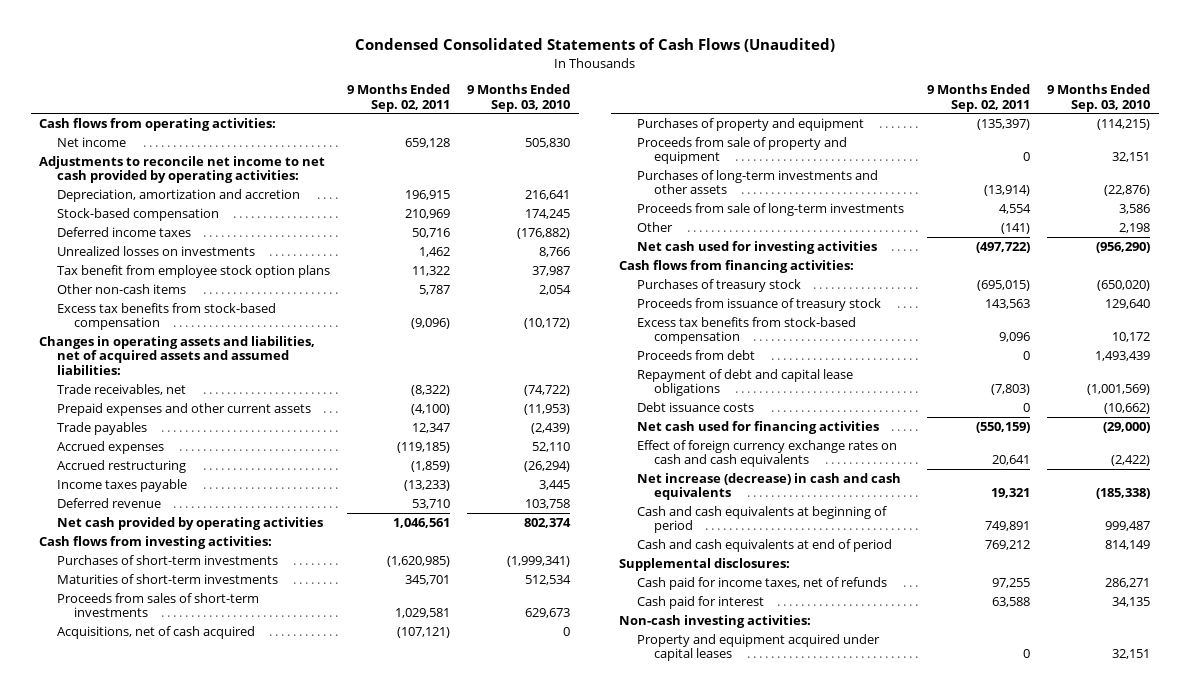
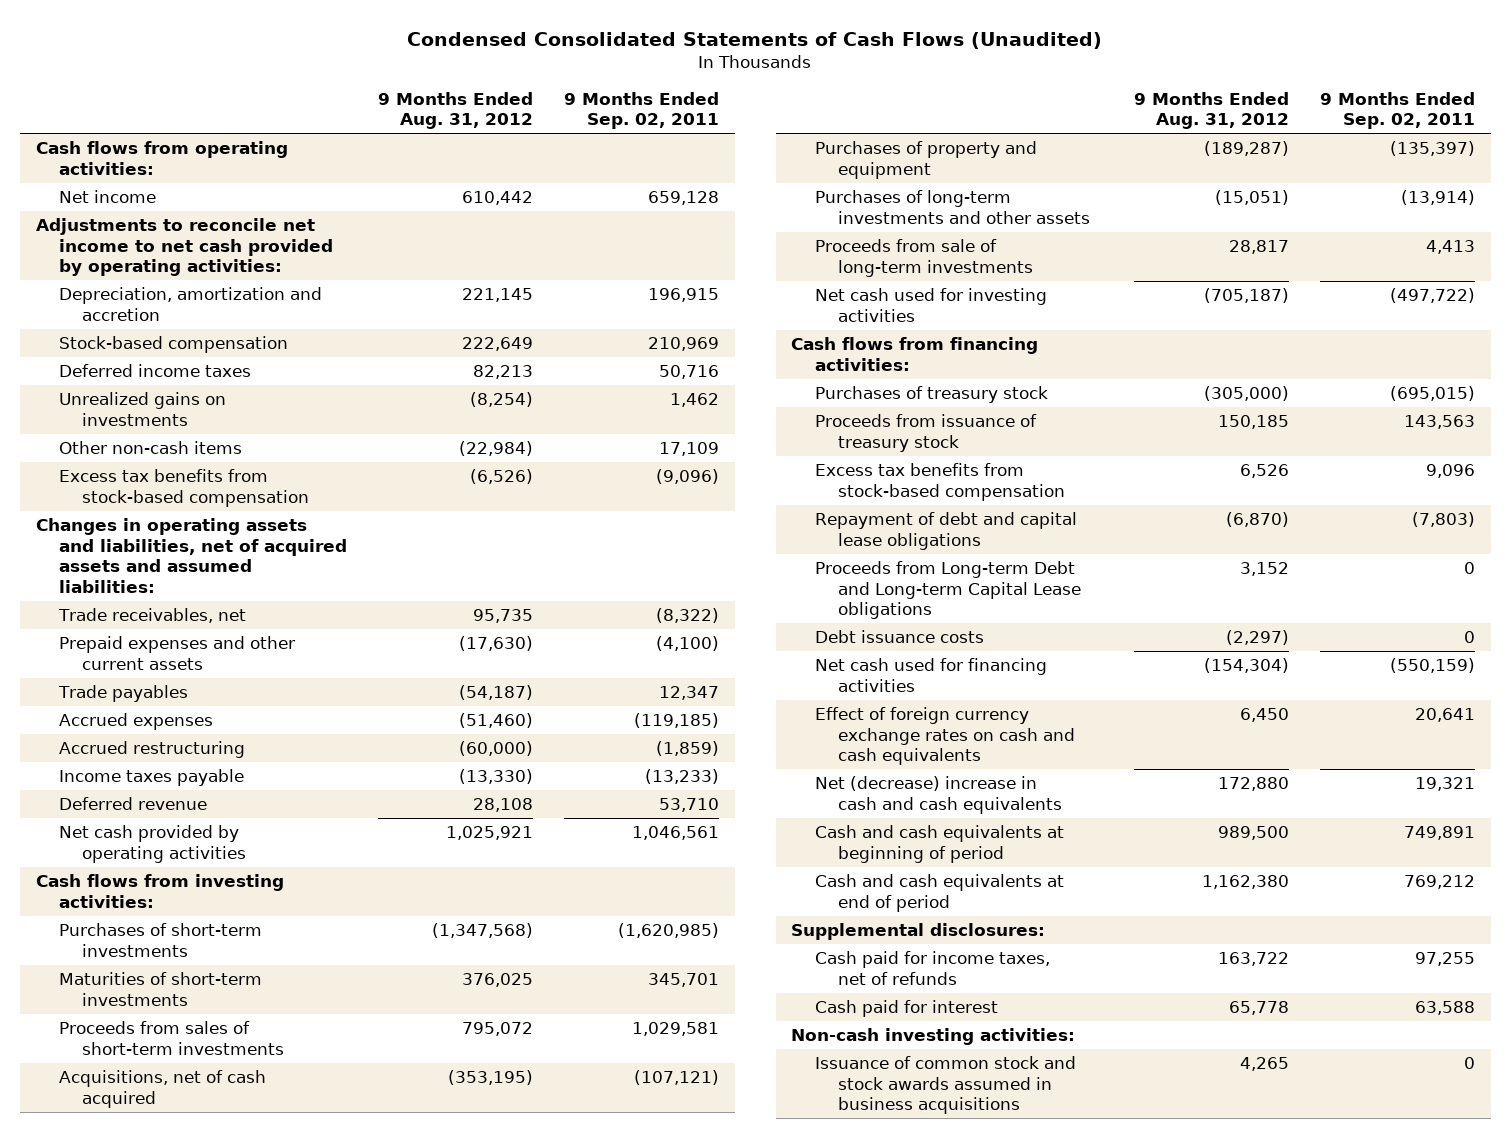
- | 9 Months Ended Sep. 02, 2011 | 9 Months Ended Sep. 03, 2010
+ | 9 Months Ended Aug. 31, 2012 | 9 Months Ended Sep. 02, 2011
- Unrealized losses on investments | 1,462 | 8,766
- Tax benefit from employee stock option plans | 11,322 | 37,987
- Other non-cash items | 5,787 | 2,054
+ Unrealized gains on investments | (8,254) | 1,462
+ Other non-cash items | (22,984) | 17,109
- Proceeds from sale of property and equipment | 0 | 32,151
- Proceeds from sale of long-term investments | 4,554 | 3,586
- Other | (141) | 2,198
+ Proceeds from sale of long-term investments | 28,817 | 4,413
- Proceeds from debt | 0 | 1,493,439
+ Proceeds from Long-term Debt and Long-term Capital Lease obligations | 3,152 | 0
- Net increase (decrease) in cash and cash equivalents | 19,321 | (185,338)
+ Net (decrease) increase in cash and cash equivalents | 172,880 | 19,321
- Property and equipment acquired under capital leases | 0 | 32,151
+ Issuance of common stock and stock awards assumed in business acquisitions | 4,265 | 0

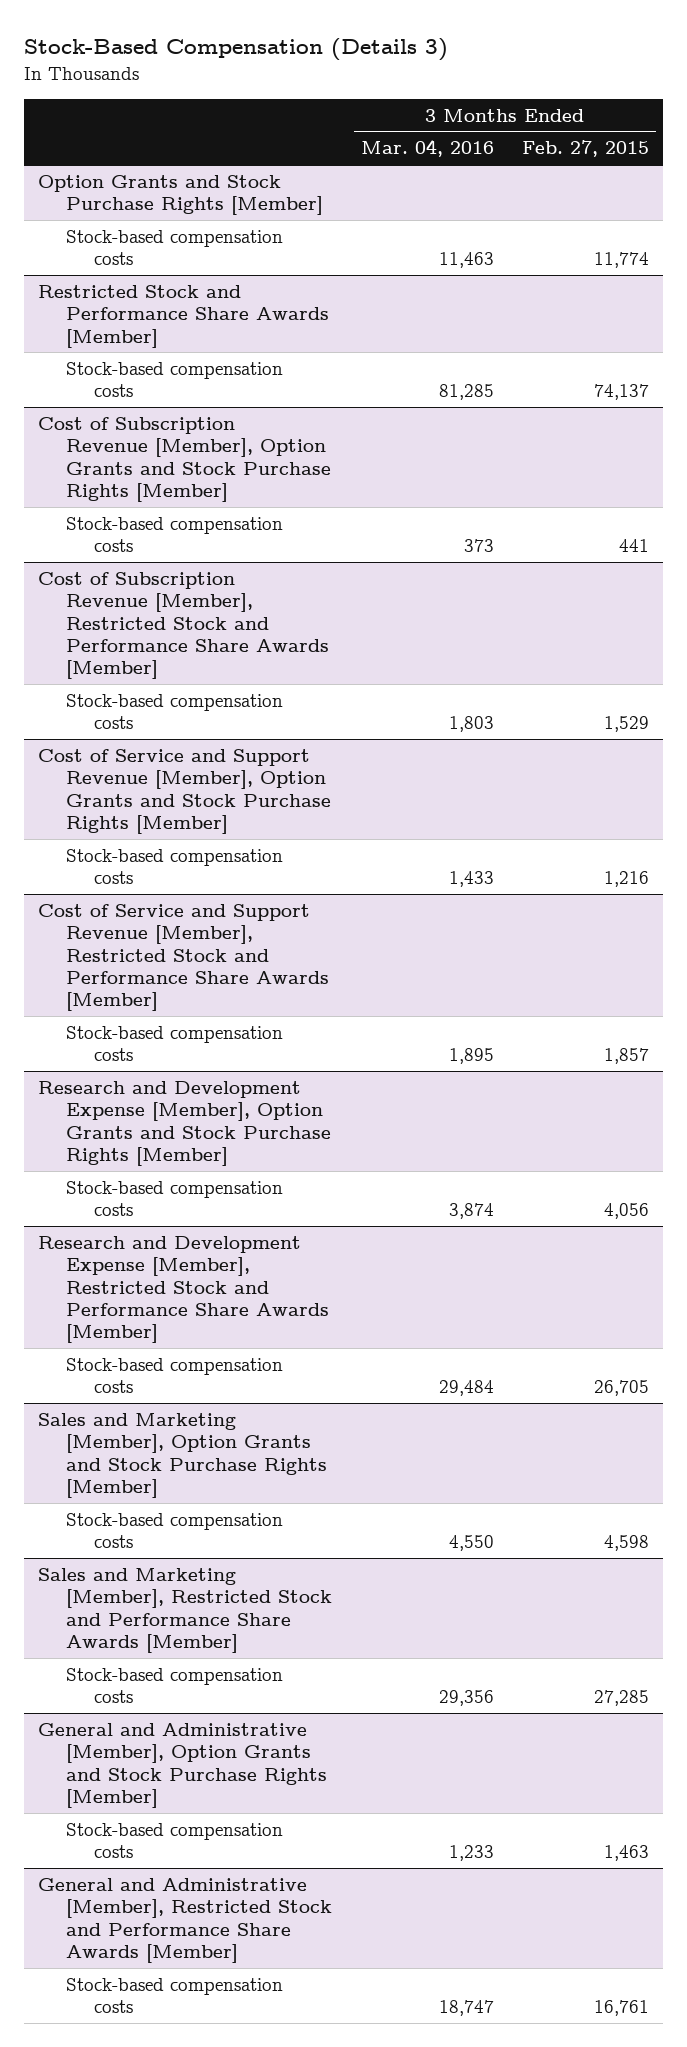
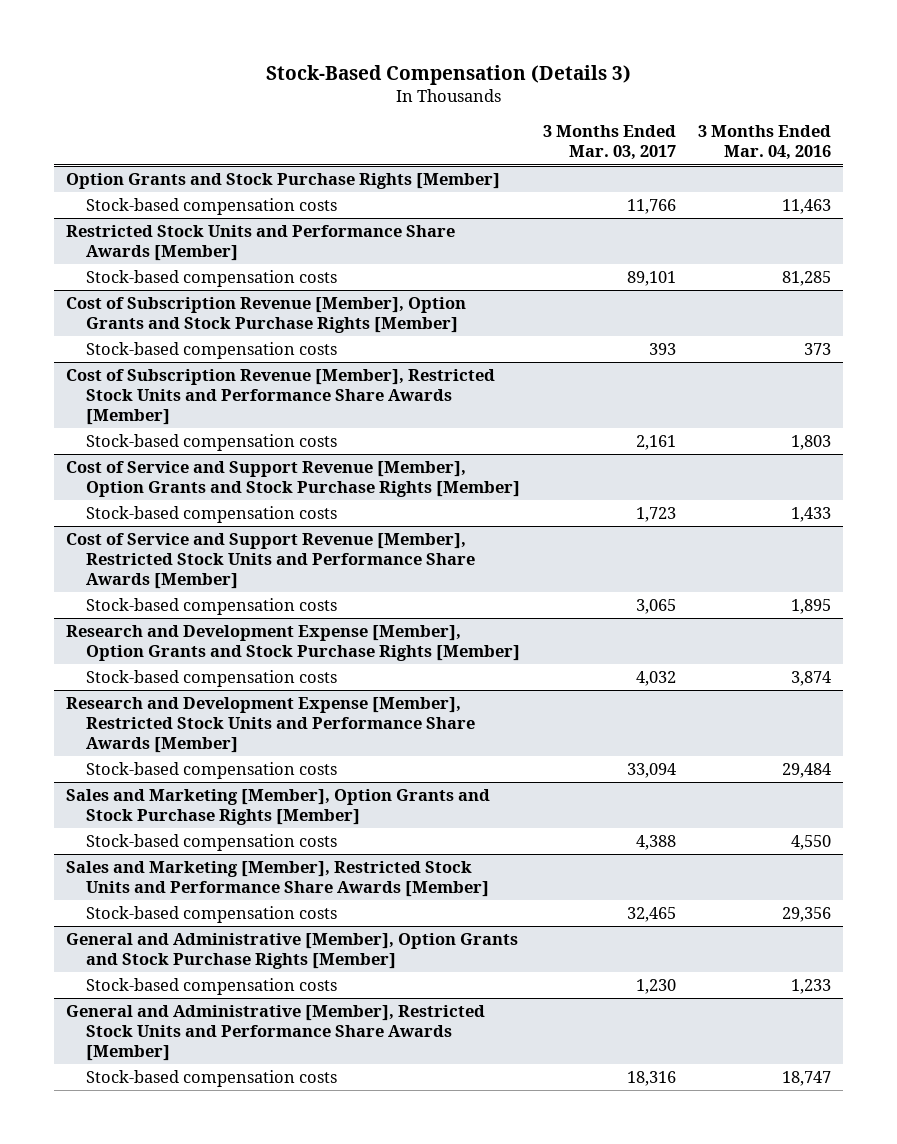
- | 3 Months Ended Mar. 04, 2016 | 3 Months Ended Feb. 27, 2015
+ | 3 Months Ended Mar. 03, 2017 | 3 Months Ended Mar. 04, 2016
- Restricted Stock and Performance Share Awards [Member]
+ Restricted Stock Units and Performance Share Awards [Member]
- Cost of Subscription Revenue [Member], Restricted Stock and Performance Share Awards [Member]
+ Cost of Subscription Revenue [Member], Restricted Stock Units and Performance Share Awards [Member]
- Cost of Service and Support Revenue [Member], Restricted Stock and Performance Share Awards [Member]
+ Cost of Service and Support Revenue [Member], Restricted Stock Units and Performance Share Awards [Member]
- Research and Development Expense [Member], Restricted Stock and Performance Share Awards [Member]
+ Research and Development Expense [Member], Restricted Stock Units and Performance Share Awards [Member]
- Sales and Marketing [Member], Restricted Stock and Performance Share Awards [Member]
+ Sales and Marketing [Member], Restricted Stock Units and Performance Share Awards [Member]
- General and Administrative [Member], Restricted Stock and Performance Share Awards [Member]
+ General and Administrative [Member], Restricted Stock Units and Performance Share Awards [Member]

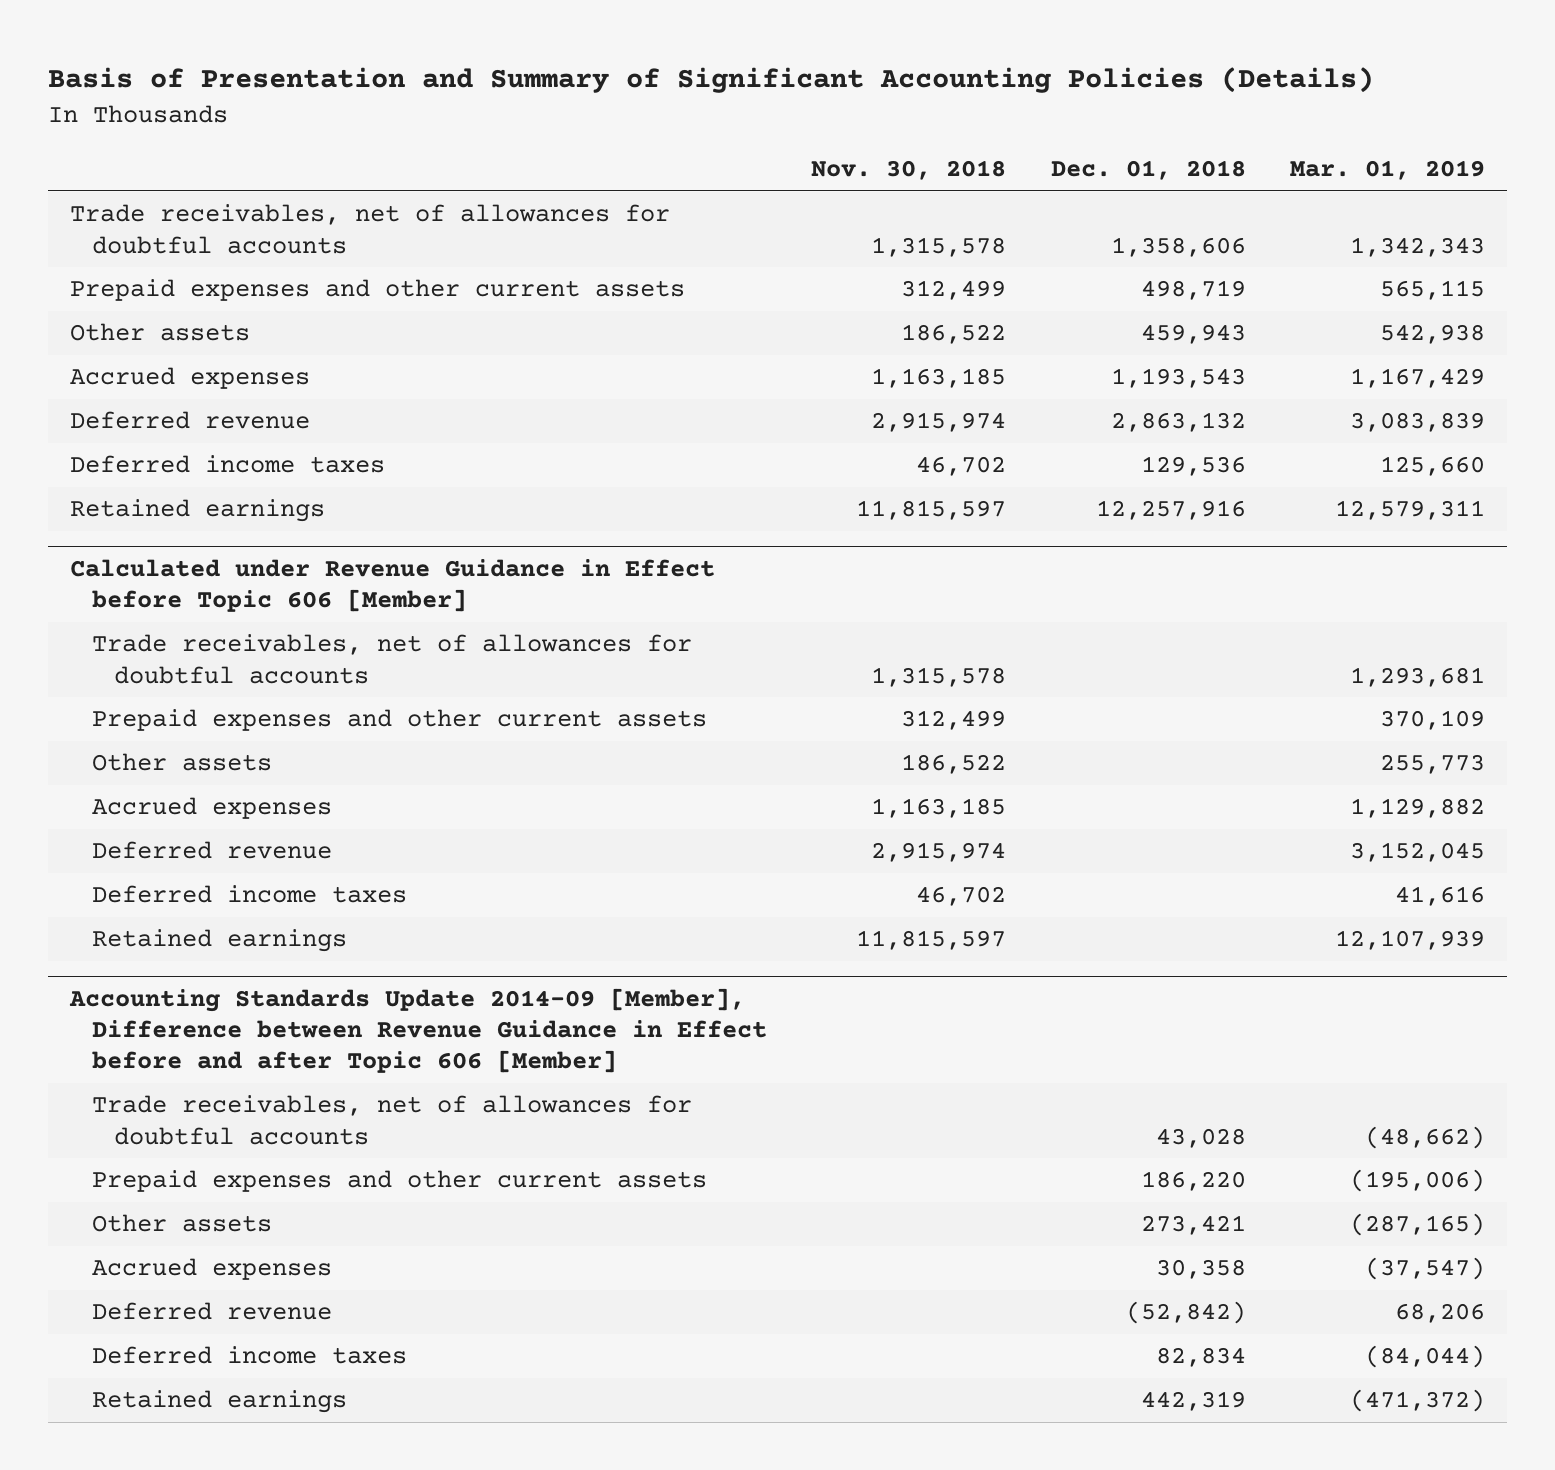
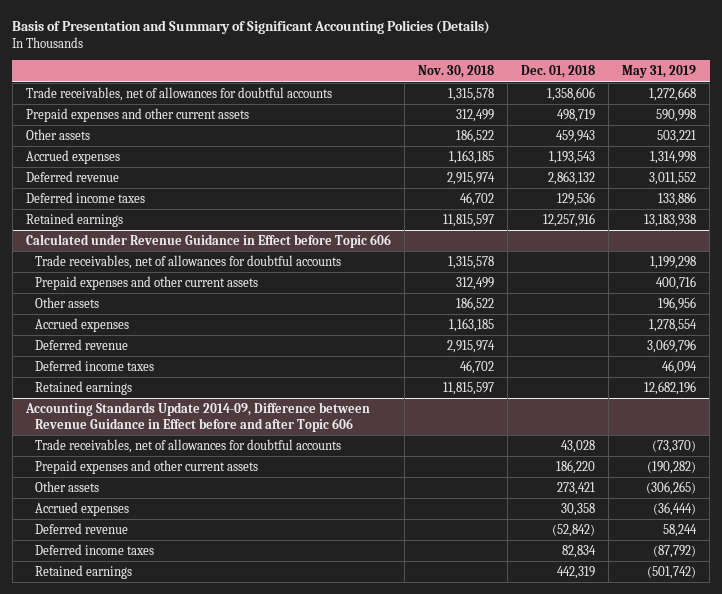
- | Nov. 30, 2018 | Dec. 01, 2018 | Mar. 01, 2019
+ | Nov. 30, 2018 | Dec. 01, 2018 | May 31, 2019
- Calculated under Revenue Guidance in Effect before Topic 606 [Member]
+ Calculated under Revenue Guidance in Effect before Topic 606
- Accounting Standards Update 2014-09 [Member], Difference between Revenue Guidance in Effect before and after Topic 606 [Member]
+ Accounting Standards Update 2014-09, Difference between Revenue Guidance in Effect before and after Topic 606

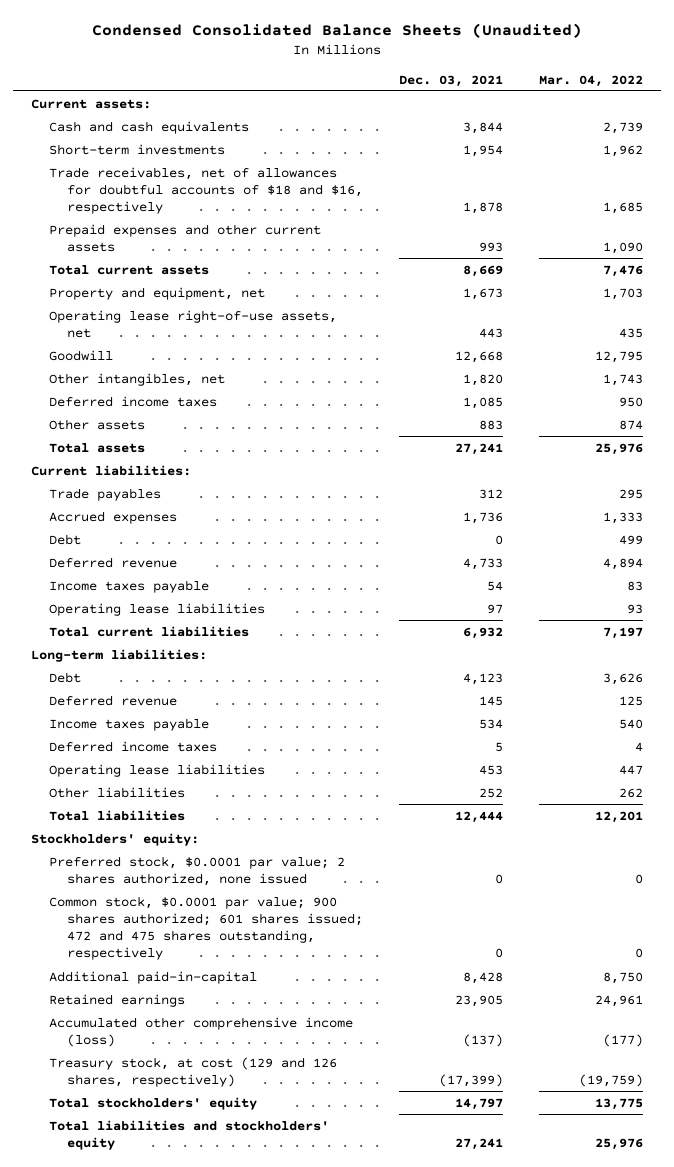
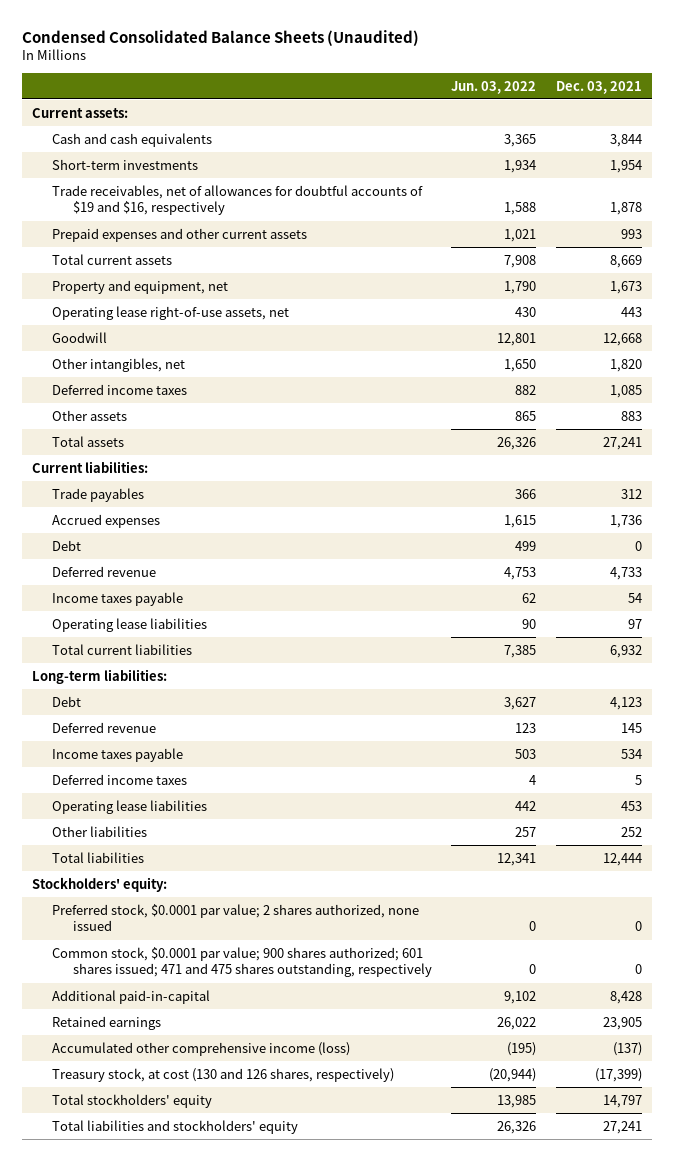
- | Dec. 03, 2021 | Mar. 04, 2022
+ | Jun. 03, 2022 | Dec. 03, 2021
- Trade receivables, net of allowances for doubtful accounts of $18 and $16, respectively | 1,878 | 1,685
+ Trade receivables, net of allowances for doubtful accounts of $19 and $16, respectively | 1,588 | 1,878
- Common stock, $0.0001 par value; 900 shares authorized; 601 shares issued; 472 and 475 shares outstanding, respectively | 0 | 0
+ Common stock, $0.0001 par value; 900 shares authorized; 601 shares issued; 471 and 475 shares outstanding, respectively | 0 | 0
- Treasury stock, at cost (129 and 126 shares, respectively) | (17,399) | (19,759)
+ Treasury stock, at cost (130 and 126 shares, respectively) | (20,944) | (17,399)

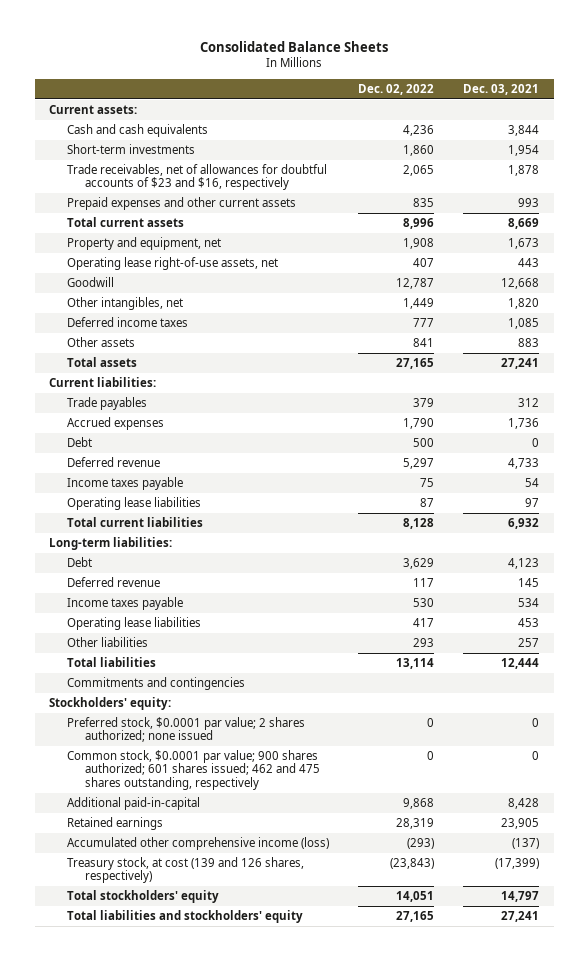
- Condensed Consolidated Balance Sheets (Unaudited)
+ Consolidated Balance Sheets
- | Jun. 03, 2022 | Dec. 03, 2021
+ | Dec. 02, 2022 | Dec. 03, 2021
- Trade receivables, net of allowances for doubtful accounts of $19 and $16, respectively | 1,588 | 1,878
+ Trade receivables, net of allowances for doubtful accounts of $23 and $16, respectively | 2,065 | 1,878
- Deferred income taxes | 4 | 5
- Other liabilities | 257 | 252
+ Other liabilities | 293 | 257
+ Commitments and contingencies
- Preferred stock, $0.0001 par value; 2 shares authorized, none issued | 0 | 0
- Common stock, $0.0001 par value; 900 shares authorized; 601 shares issued; 471 and 475 shares outstanding, respectively | 0 | 0
+ Preferred stock, $0.0001 par value; 2 shares authorized; none issued | 0 | 0
+ Common stock, $0.0001 par value; 900 shares authorized; 601 shares issued; 462 and 475 shares outstanding, respectively | 0 | 0
- Treasury stock, at cost (130 and 126 shares, respectively) | (20,944) | (17,399)
+ Treasury stock, at cost (139 and 126 shares, respectively) | (23,843) | (17,399)

